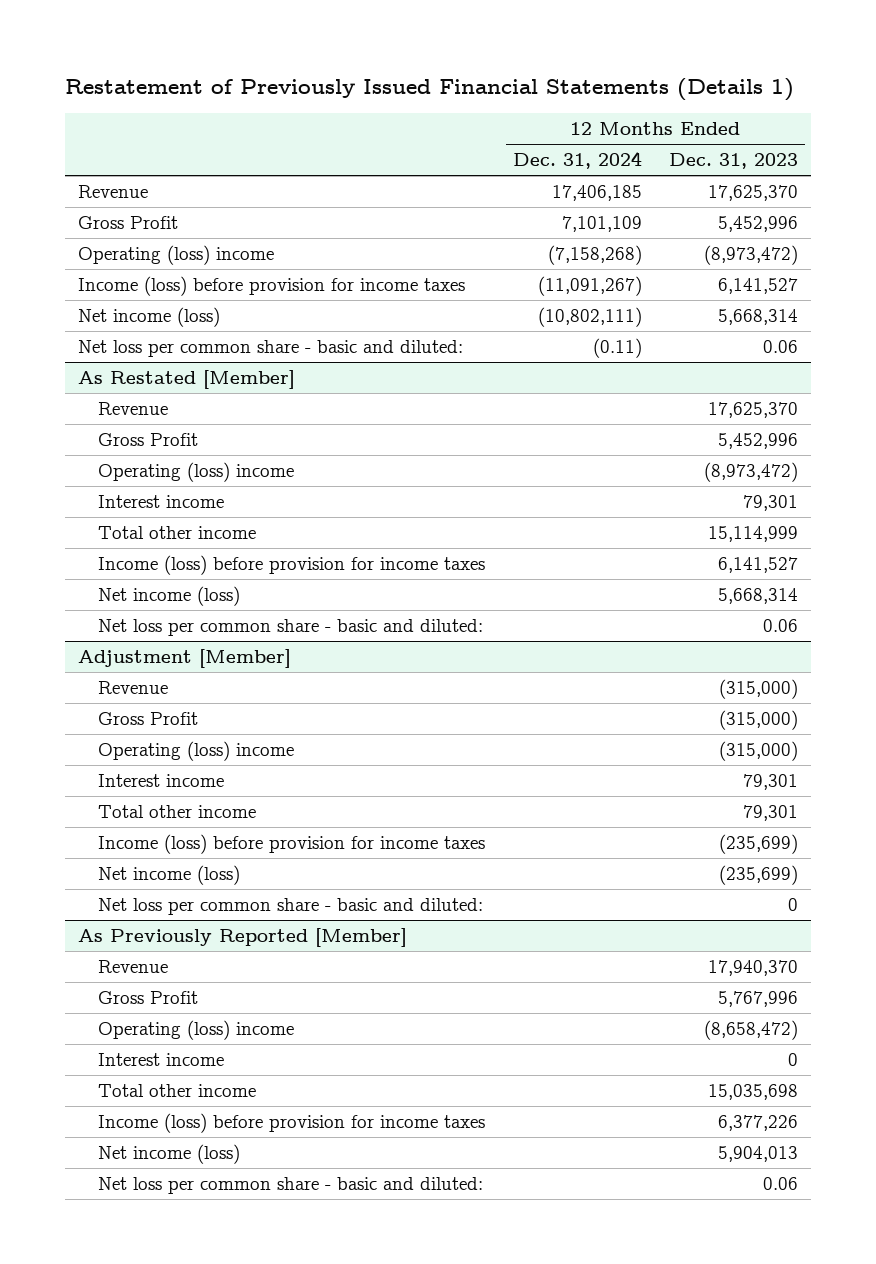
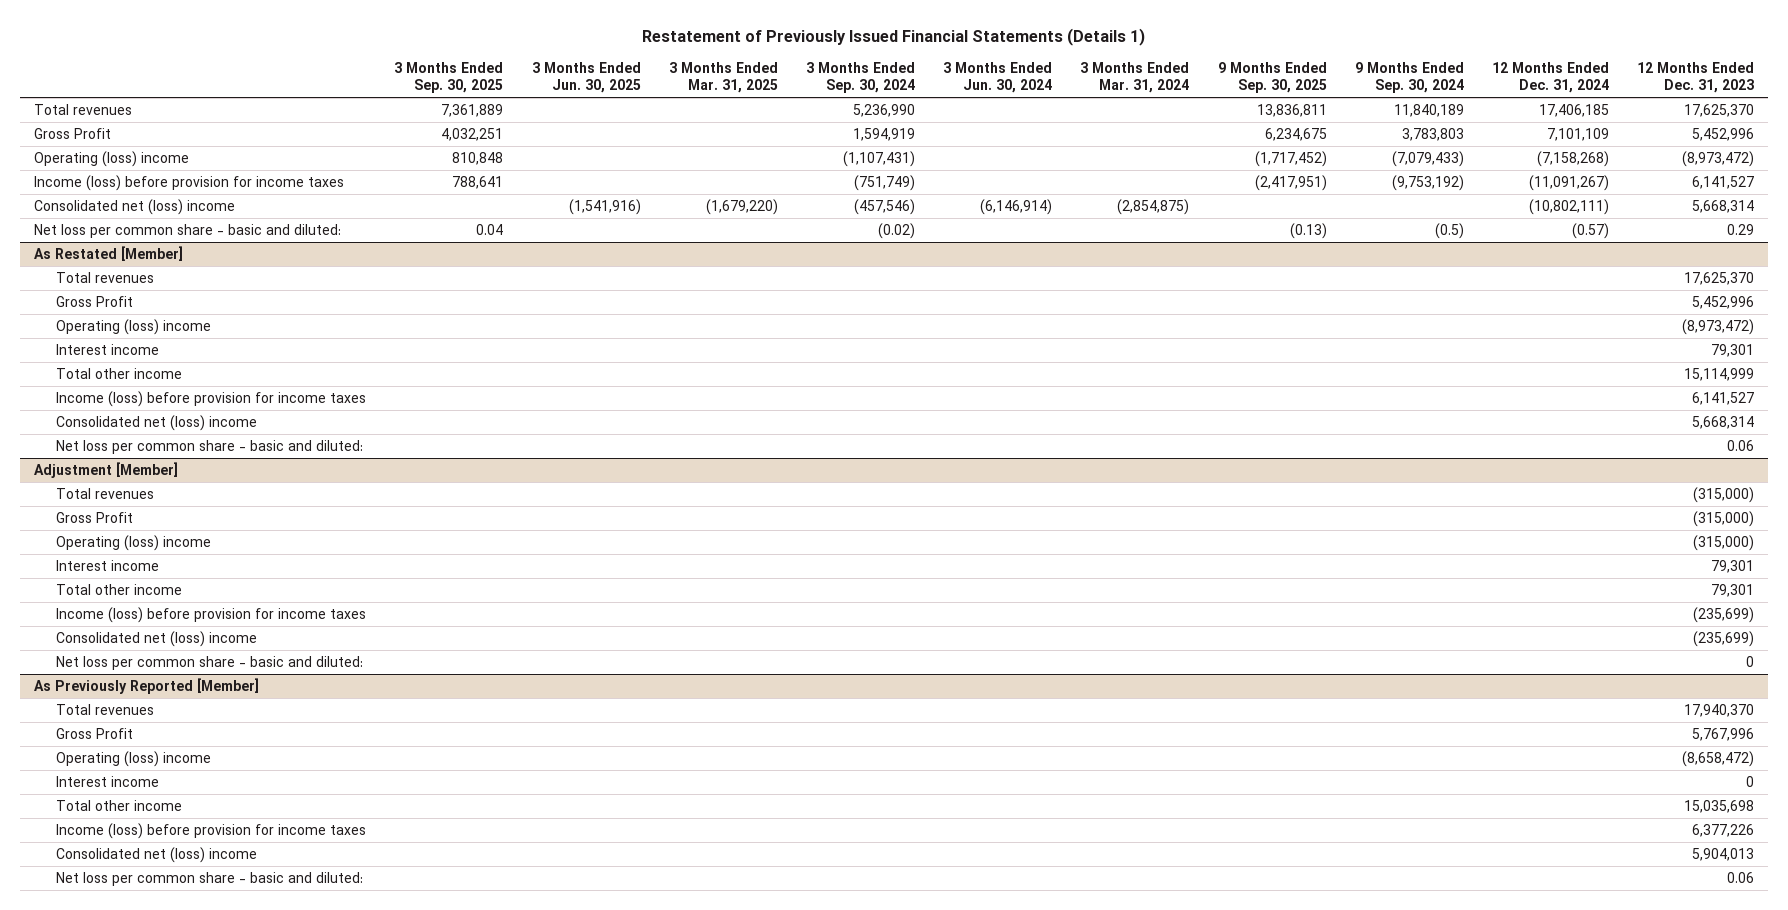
- | 12 Months Ended Dec. 31, 2024 | 12 Months Ended Dec. 31, 2023
+ | 3 Months Ended Sep. 30, 2025 | 3 Months Ended Jun. 30, 2025 | 3 Months Ended Mar. 31, 2025 | 3 Months Ended Sep. 30, 2024 | 3 Months Ended Jun. 30, 2024 | 3 Months Ended Mar. 31, 2024 | 9 Months Ended Sep. 30, 2025 | 9 Months Ended Sep. 30, 2024 | 12 Months Ended Dec. 31, 2024 | 12 Months Ended Dec. 31, 2023
- Revenue | 17,406,185 | 17,625,370
+ Total revenues | 7,361,889 | | | 5,236,990 | | | 13,836,811 | 11,840,189 | 17,406,185 | 17,625,370
- Net income (loss) | (10,802,111) | 5,668,314
- Net loss per common share - basic and diluted: | (0.11) | 0.06
+ Consolidated net (loss) income | | (1,541,916) | (1,679,220) | (457,546) | (6,146,914) | (2,854,875) | | | (10,802,111) | 5,668,314
+ Net loss per common share - basic and diluted: | 0.04 | | | (0.02) | | | (0.13) | (0.5) | (0.57) | 0.29
@ As Restated [Member]
- Revenue | | 17,625,370
+ Total revenues | | | | | | | | | | 17,625,370
- Net income (loss) | | 5,668,314
+ Consolidated net (loss) income | | | | | | | | | | 5,668,314
@ Adjustment [Member]
- Revenue | | (315,000)
+ Total revenues | | | | | | | | | | (315,000)
- Net income (loss) | | (235,699)
+ Consolidated net (loss) income | | | | | | | | | | (235,699)
@ As Previously Reported [Member]
- Revenue | | 17,940,370
+ Total revenues | | | | | | | | | | 17,940,370
- Net income (loss) | | 5,904,013
+ Consolidated net (loss) income | | | | | | | | | | 5,904,013

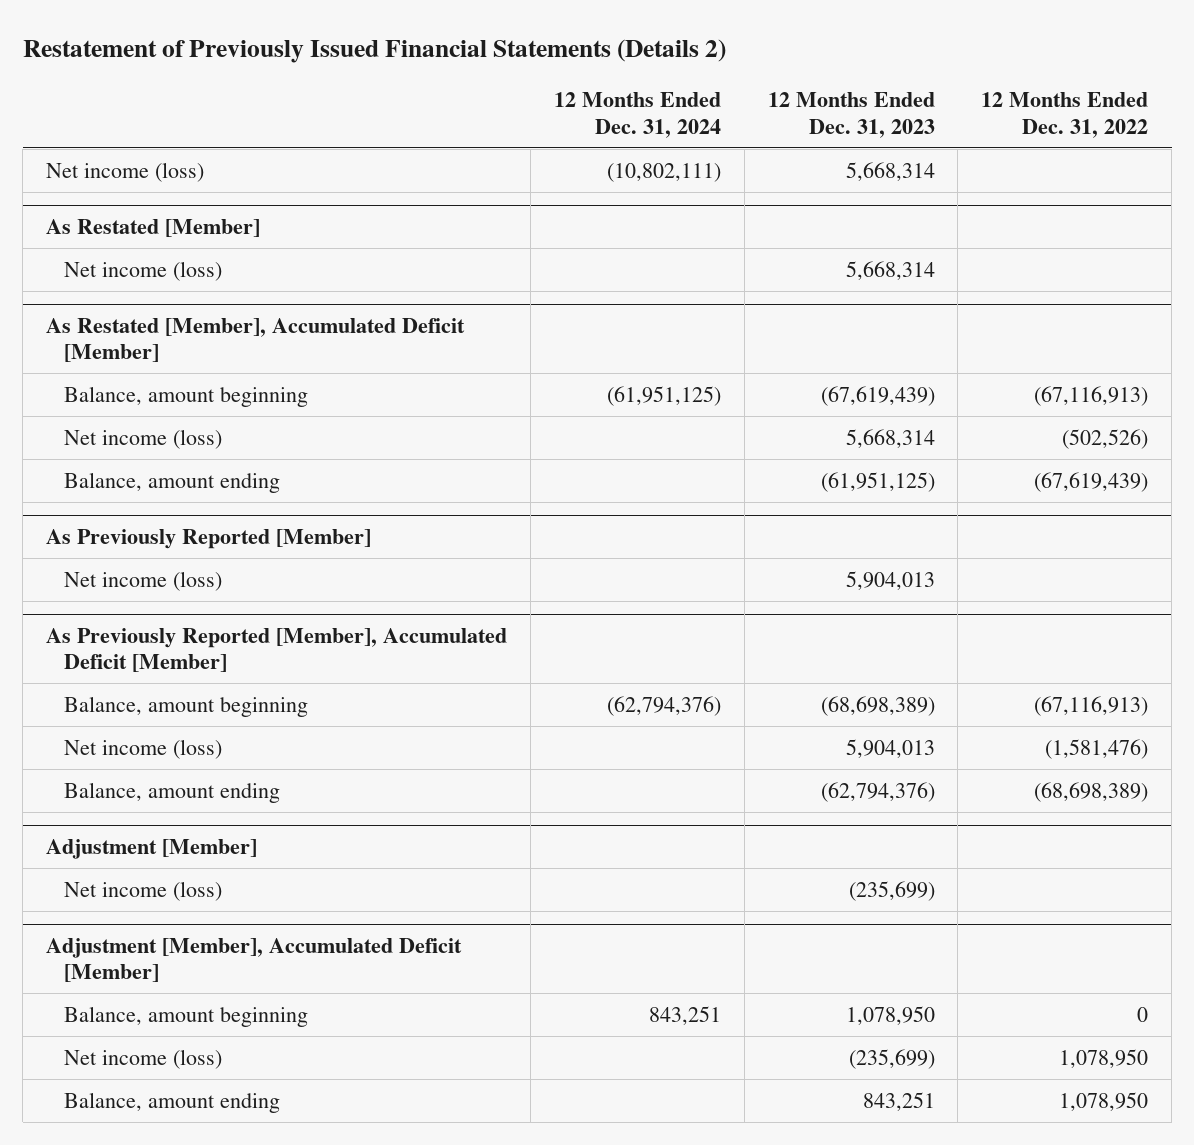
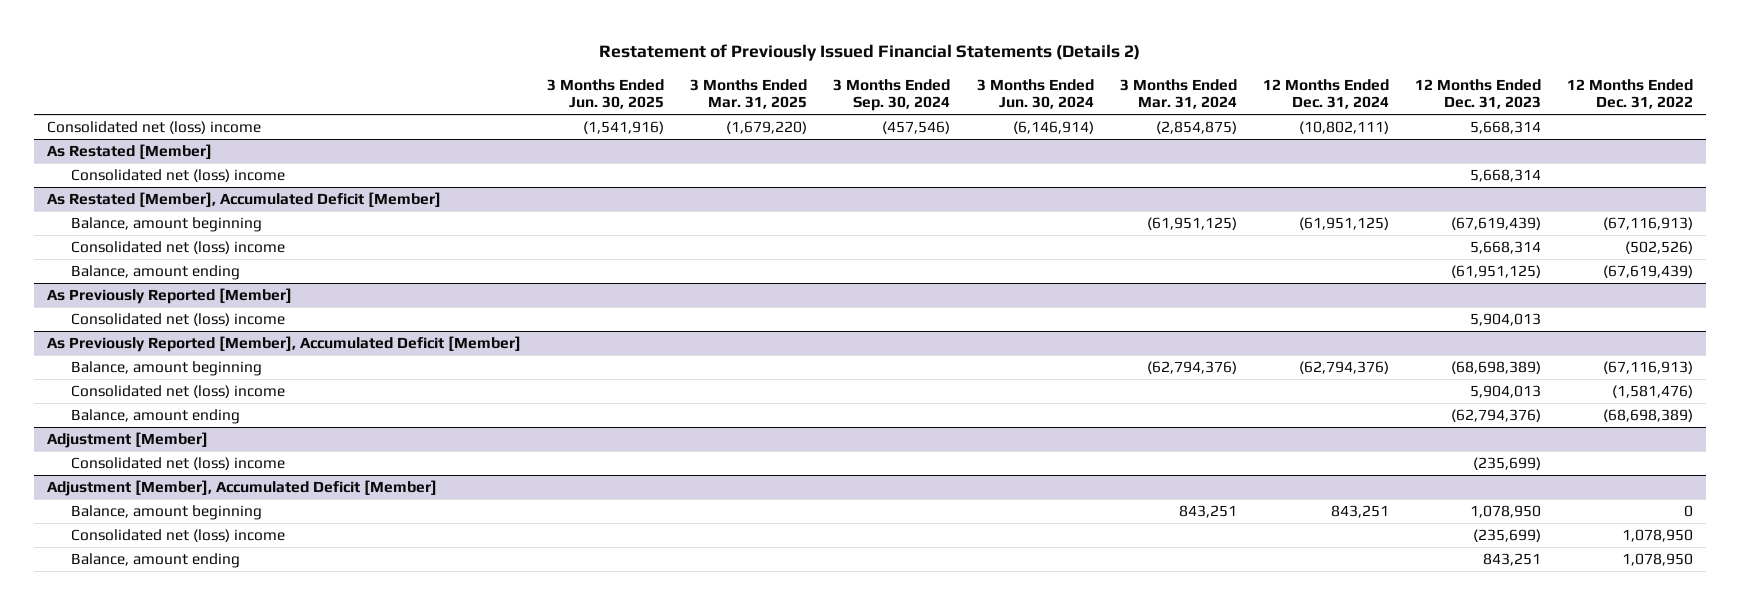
- | 12 Months Ended Dec. 31, 2024 | 12 Months Ended Dec. 31, 2023 | 12 Months Ended Dec. 31, 2022
+ | 3 Months Ended Jun. 30, 2025 | 3 Months Ended Mar. 31, 2025 | 3 Months Ended Sep. 30, 2024 | 3 Months Ended Jun. 30, 2024 | 3 Months Ended Mar. 31, 2024 | 12 Months Ended Dec. 31, 2024 | 12 Months Ended Dec. 31, 2023 | 12 Months Ended Dec. 31, 2022
- Net income (loss) | (10,802,111) | 5,668,314 |
+ Consolidated net (loss) income | (1,541,916) | (1,679,220) | (457,546) | (6,146,914) | (2,854,875) | (10,802,111) | 5,668,314 |
@ As Restated [Member]
- Net income (loss) | | 5,668,314 |
+ Consolidated net (loss) income | | | | | | | 5,668,314 |
@ As Restated [Member], Accumulated Deficit [Member]
- Net income (loss) | | 5,668,314 | (502,526)
+ Consolidated net (loss) income | | | | | | | 5,668,314 | (502,526)
@ As Previously Reported [Member]
- Net income (loss) | | 5,904,013 |
+ Consolidated net (loss) income | | | | | | | 5,904,013 |
@ As Previously Reported [Member], Accumulated Deficit [Member]
- Net income (loss) | | 5,904,013 | (1,581,476)
+ Consolidated net (loss) income | | | | | | | 5,904,013 | (1,581,476)
@ Adjustment [Member]
- Net income (loss) | | (235,699) |
+ Consolidated net (loss) income | | | | | | | (235,699) |
@ Adjustment [Member], Accumulated Deficit [Member]
- Net income (loss) | | (235,699) | 1,078,950
+ Consolidated net (loss) income | | | | | | | (235,699) | 1,078,950

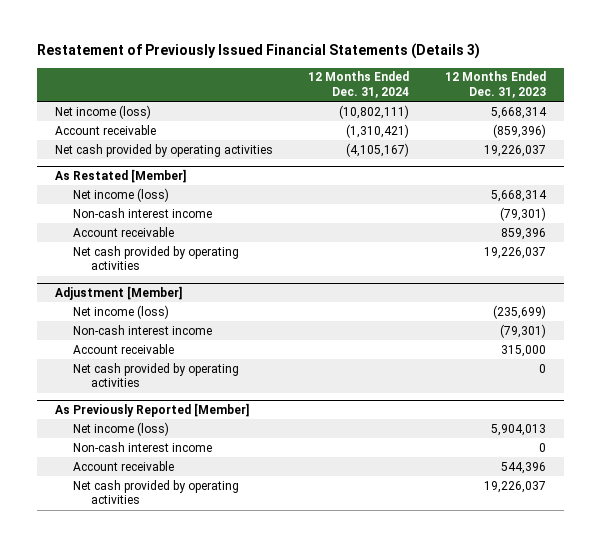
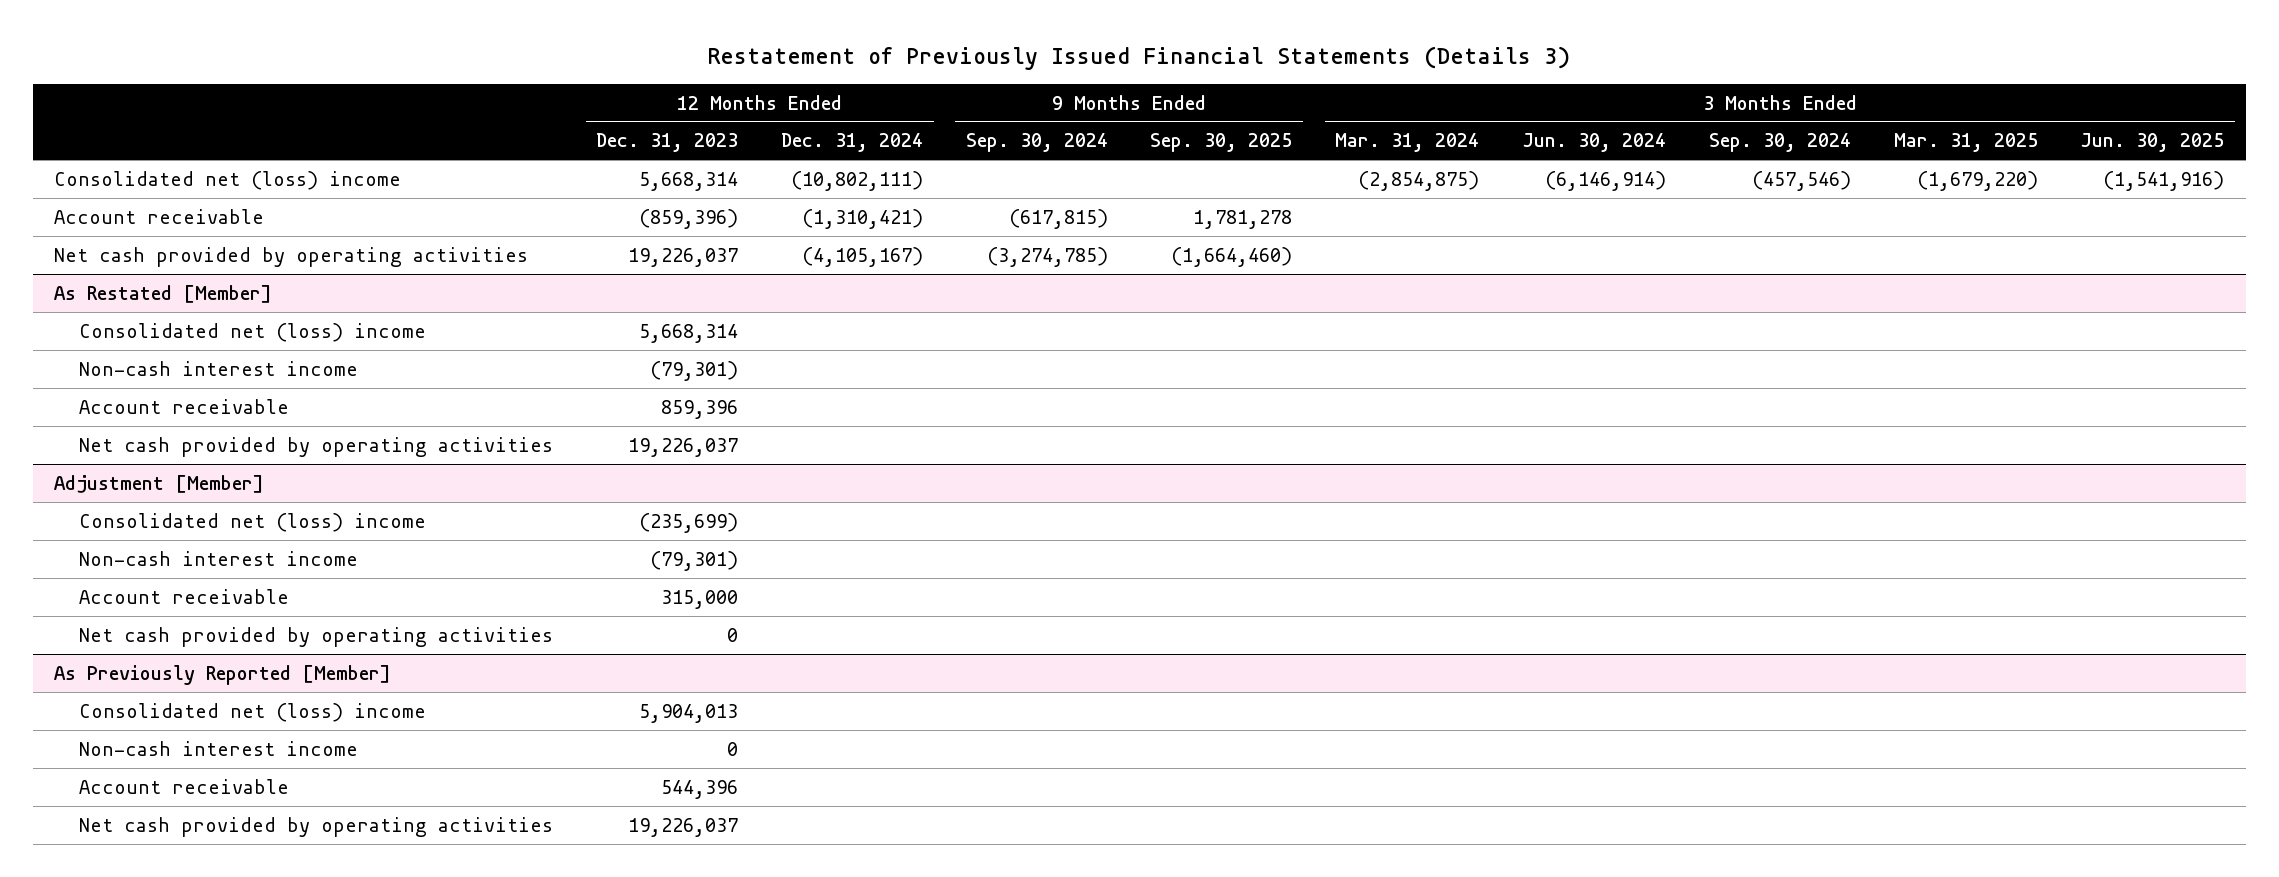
- | 12 Months Ended Dec. 31, 2024 | 12 Months Ended Dec. 31, 2023
+ | 12 Months Ended Dec. 31, 2023 | 12 Months Ended Dec. 31, 2024 | 9 Months Ended Sep. 30, 2024 | 9 Months Ended Sep. 30, 2025 | 3 Months Ended Mar. 31, 2024 | 3 Months Ended Jun. 30, 2024 | 3 Months Ended Sep. 30, 2024 | 3 Months Ended Mar. 31, 2025 | 3 Months Ended Jun. 30, 2025
- Net income (loss) | (10,802,111) | 5,668,314
+ Consolidated net (loss) income | 5,668,314 | (10,802,111) | | | (2,854,875) | (6,146,914) | (457,546) | (1,679,220) | (1,541,916)
@ As Restated [Member]
- Net income (loss) | | 5,668,314
+ Consolidated net (loss) income | 5,668,314 | | | | | | | |
@ Adjustment [Member]
- Net income (loss) | | (235,699)
+ Consolidated net (loss) income | (235,699) | | | | | | | |
@ As Previously Reported [Member]
- Net income (loss) | | 5,904,013
+ Consolidated net (loss) income | 5,904,013 | | | | | | | |

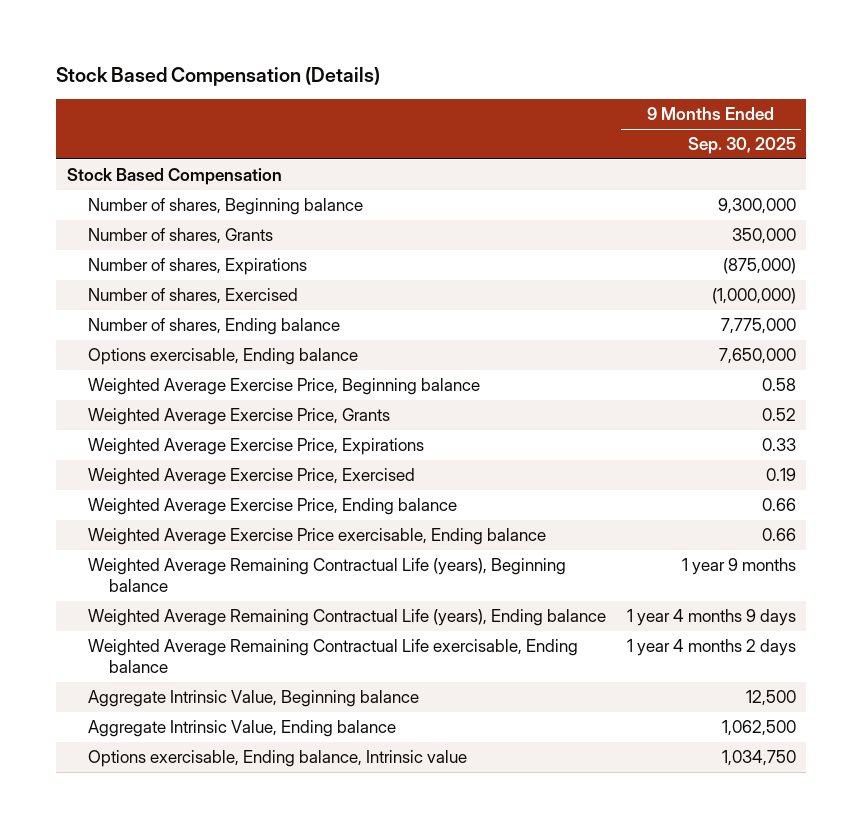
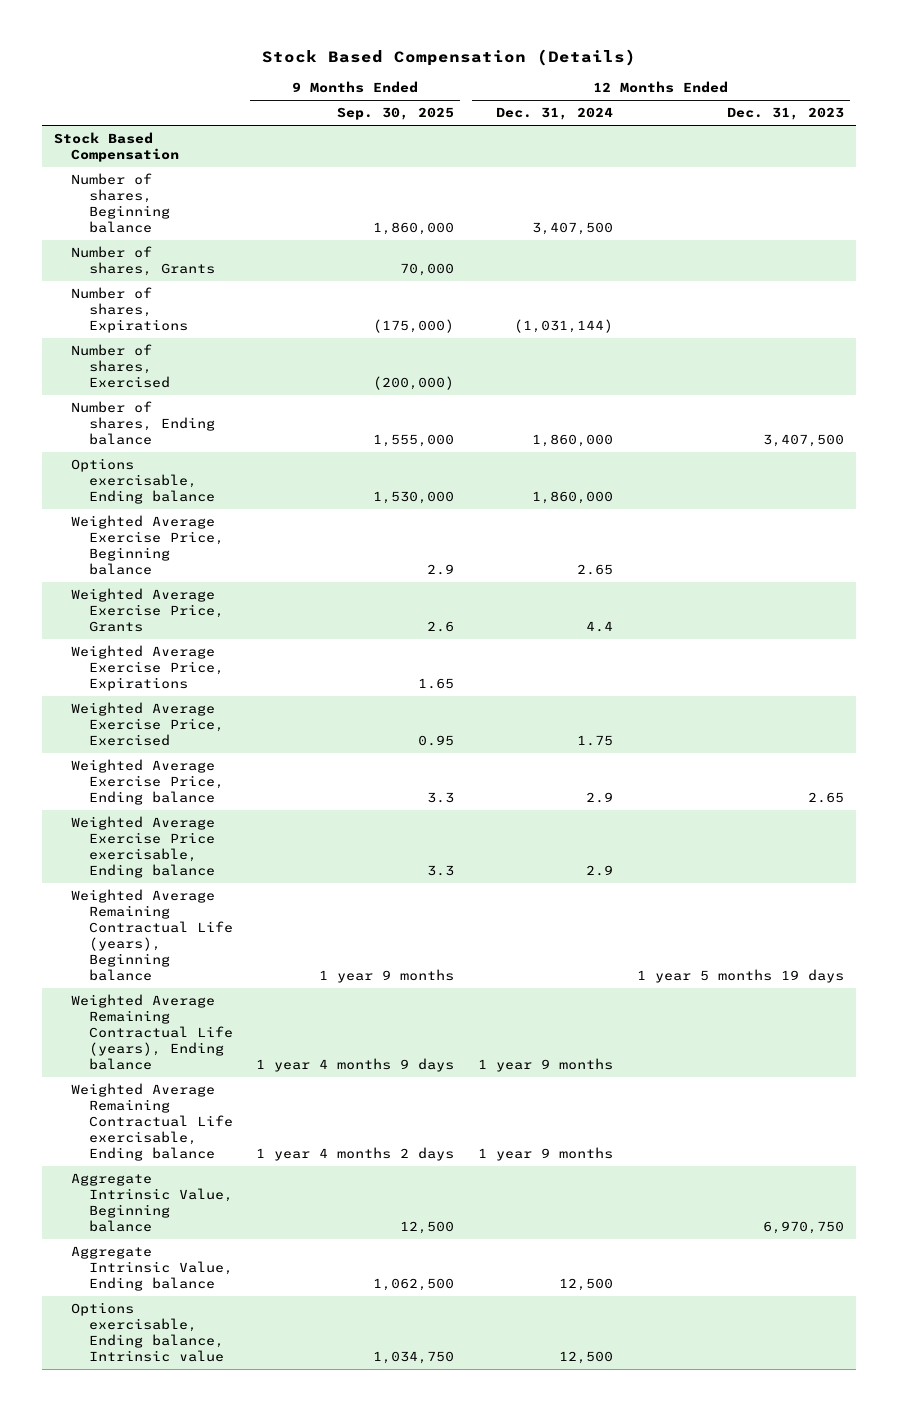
- | 9 Months Ended Sep. 30, 2025
+ | 9 Months Ended Sep. 30, 2025 | 12 Months Ended Dec. 31, 2024 | 12 Months Ended Dec. 31, 2023
- Number of shares, Beginning balance | 9,300,000
- Number of shares, Grants | 350,000
- Number of shares, Expirations | (875,000)
- Number of shares, Exercised | (1,000,000)
- Number of shares, Ending balance | 7,775,000
- Options exercisable, Ending balance | 7,650,000
- Weighted Average Exercise Price, Beginning balance | 0.58
- Weighted Average Exercise Price, Grants | 0.52
- Weighted Average Exercise Price, Expirations | 0.33
- Weighted Average Exercise Price, Exercised | 0.19
- Weighted Average Exercise Price, Ending balance | 0.66
- Weighted Average Exercise Price exercisable, Ending balance | 0.66
+ Number of shares, Beginning balance | 1,860,000 | 3,407,500 |
+ Number of shares, Grants | 70,000 | |
+ Number of shares, Expirations | (175,000) | (1,031,144) |
+ Number of shares, Exercised | (200,000) | |
+ Number of shares, Ending balance | 1,555,000 | 1,860,000 | 3,407,500
+ Options exercisable, Ending balance | 1,530,000 | 1,860,000 |
+ Weighted Average Exercise Price, Beginning balance | 2.9 | 2.65 |
+ Weighted Average Exercise Price, Grants | 2.6 | 4.4 |
+ Weighted Average Exercise Price, Expirations | 1.65 | |
+ Weighted Average Exercise Price, Exercised | 0.95 | 1.75 |
+ Weighted Average Exercise Price, Ending balance | 3.3 | 2.9 | 2.65
+ Weighted Average Exercise Price exercisable, Ending balance | 3.3 | 2.9 |

